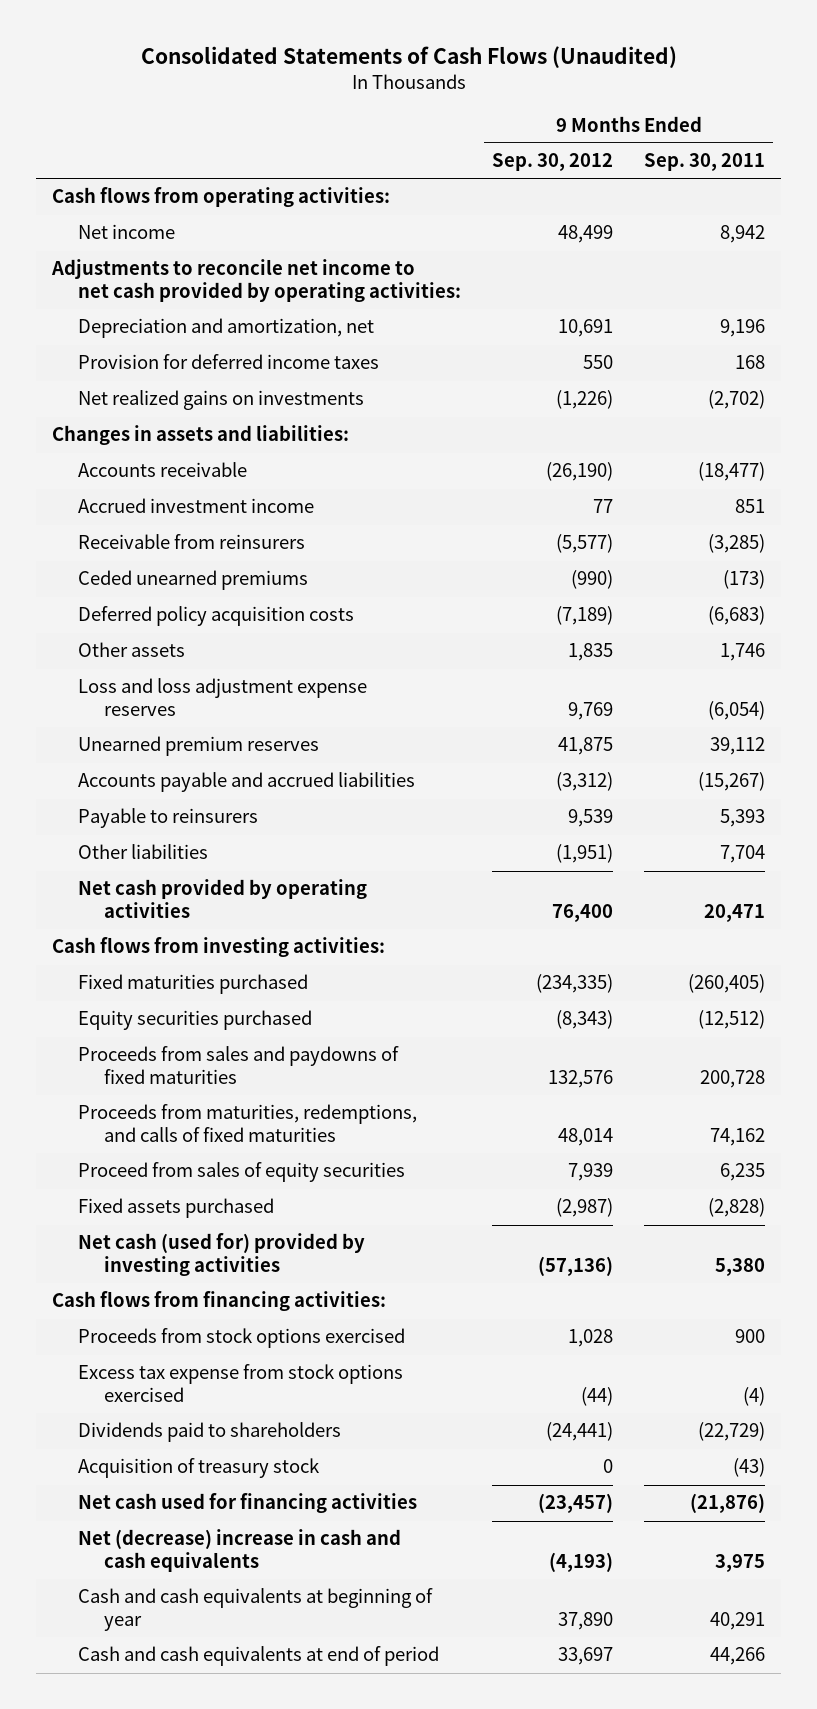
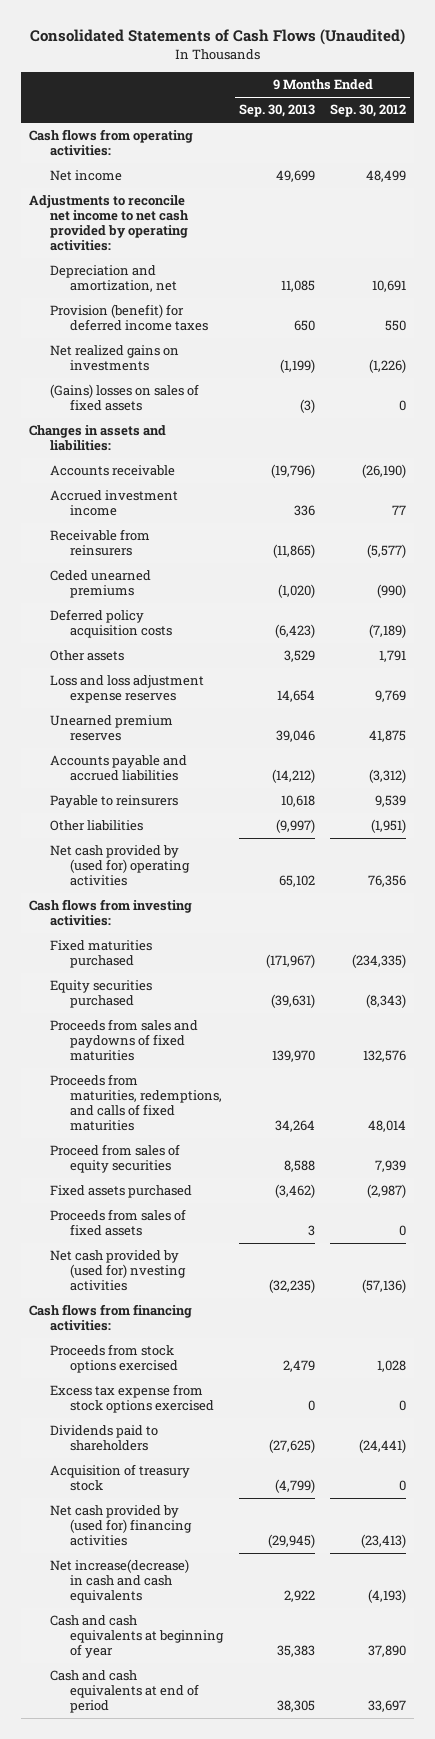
- | 9 Months Ended Sep. 30, 2012 | 9 Months Ended Sep. 30, 2011
+ | 9 Months Ended Sep. 30, 2013 | 9 Months Ended Sep. 30, 2012
- Provision for deferred income taxes | 550 | 168
+ Provision (benefit) for deferred income taxes | 650 | 550
+ (Gains) losses on sales of fixed assets | (3) | 0
- Other assets | 1,835 | 1,746
+ Other assets | 3,529 | 1,791
- Net cash provided by operating activities | 76,400 | 20,471
+ Net cash provided by (used for) operating activities | 65,102 | 76,356
- Net cash (used for) provided by investing activities | (57,136) | 5,380
+ Proceeds from sales of fixed assets | 3 | 0
+ Net cash provided by (used for) nvesting activities | (32,235) | (57,136)
- Excess tax expense from stock options exercised | (44) | (4)
+ Excess tax expense from stock options exercised | 0 | 0
- Net cash used for financing activities | (23,457) | (21,876)
- Net (decrease) increase in cash and cash equivalents | (4,193) | 3,975
+ Net cash provided by (used for) financing activities | (29,945) | (23,413)
+ Net increase(decrease) in cash and cash equivalents | 2,922 | (4,193)

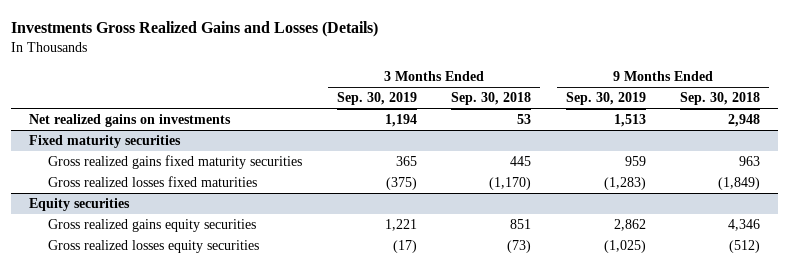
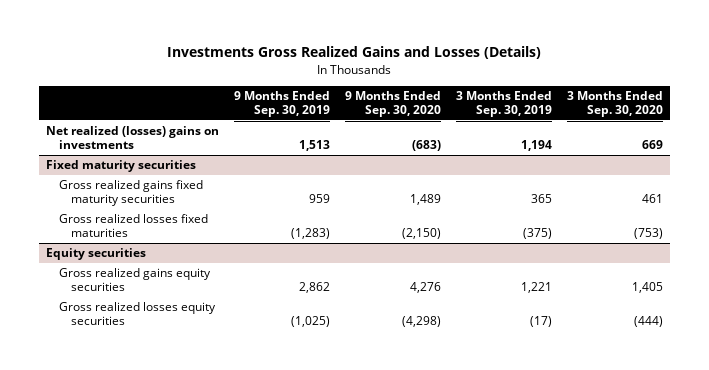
- | 3 Months Ended Sep. 30, 2019 | 3 Months Ended Sep. 30, 2018 | 9 Months Ended Sep. 30, 2019 | 9 Months Ended Sep. 30, 2018
+ | 9 Months Ended Sep. 30, 2019 | 9 Months Ended Sep. 30, 2020 | 3 Months Ended Sep. 30, 2019 | 3 Months Ended Sep. 30, 2020
- Net realized gains on investments | 1,194 | 53 | 1,513 | 2,948
+ Net realized (losses) gains on investments | 1,513 | (683) | 1,194 | 669

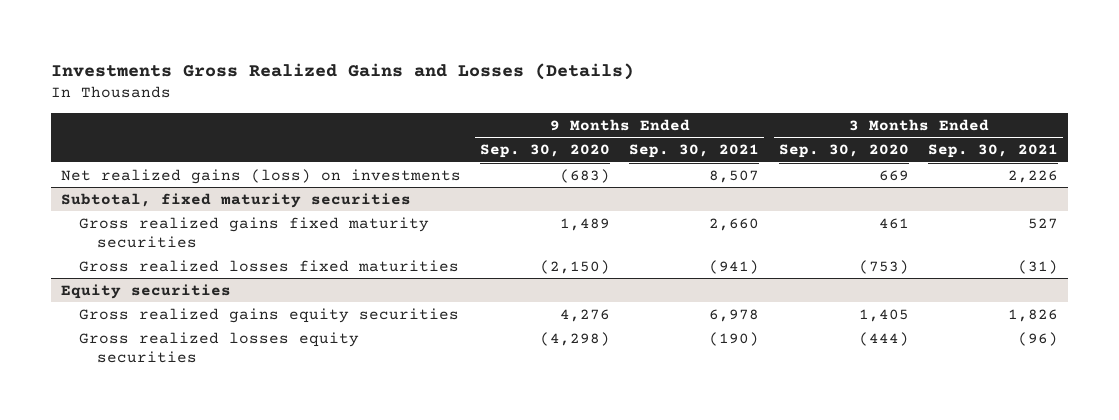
- | 9 Months Ended Sep. 30, 2019 | 9 Months Ended Sep. 30, 2020 | 3 Months Ended Sep. 30, 2019 | 3 Months Ended Sep. 30, 2020
+ | 9 Months Ended Sep. 30, 2020 | 9 Months Ended Sep. 30, 2021 | 3 Months Ended Sep. 30, 2020 | 3 Months Ended Sep. 30, 2021
- Net realized (losses) gains on investments | 1,513 | (683) | 1,194 | 669
- Fixed maturity securities
+ Net realized gains (loss) on investments | (683) | 8,507 | 669 | 2,226
+ Subtotal, fixed maturity securities

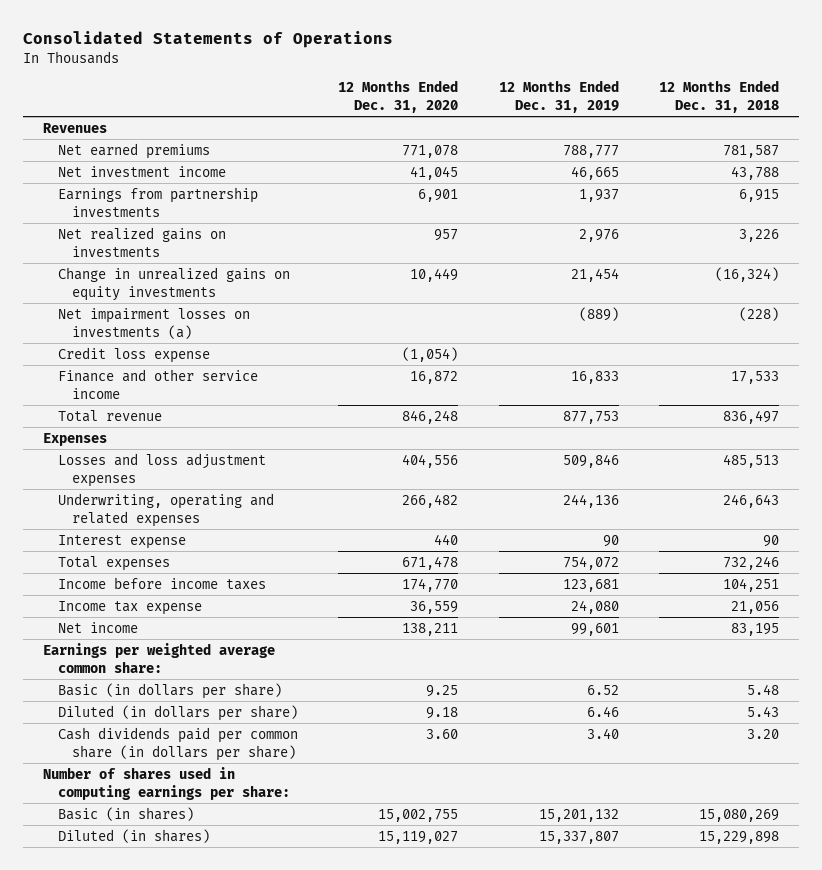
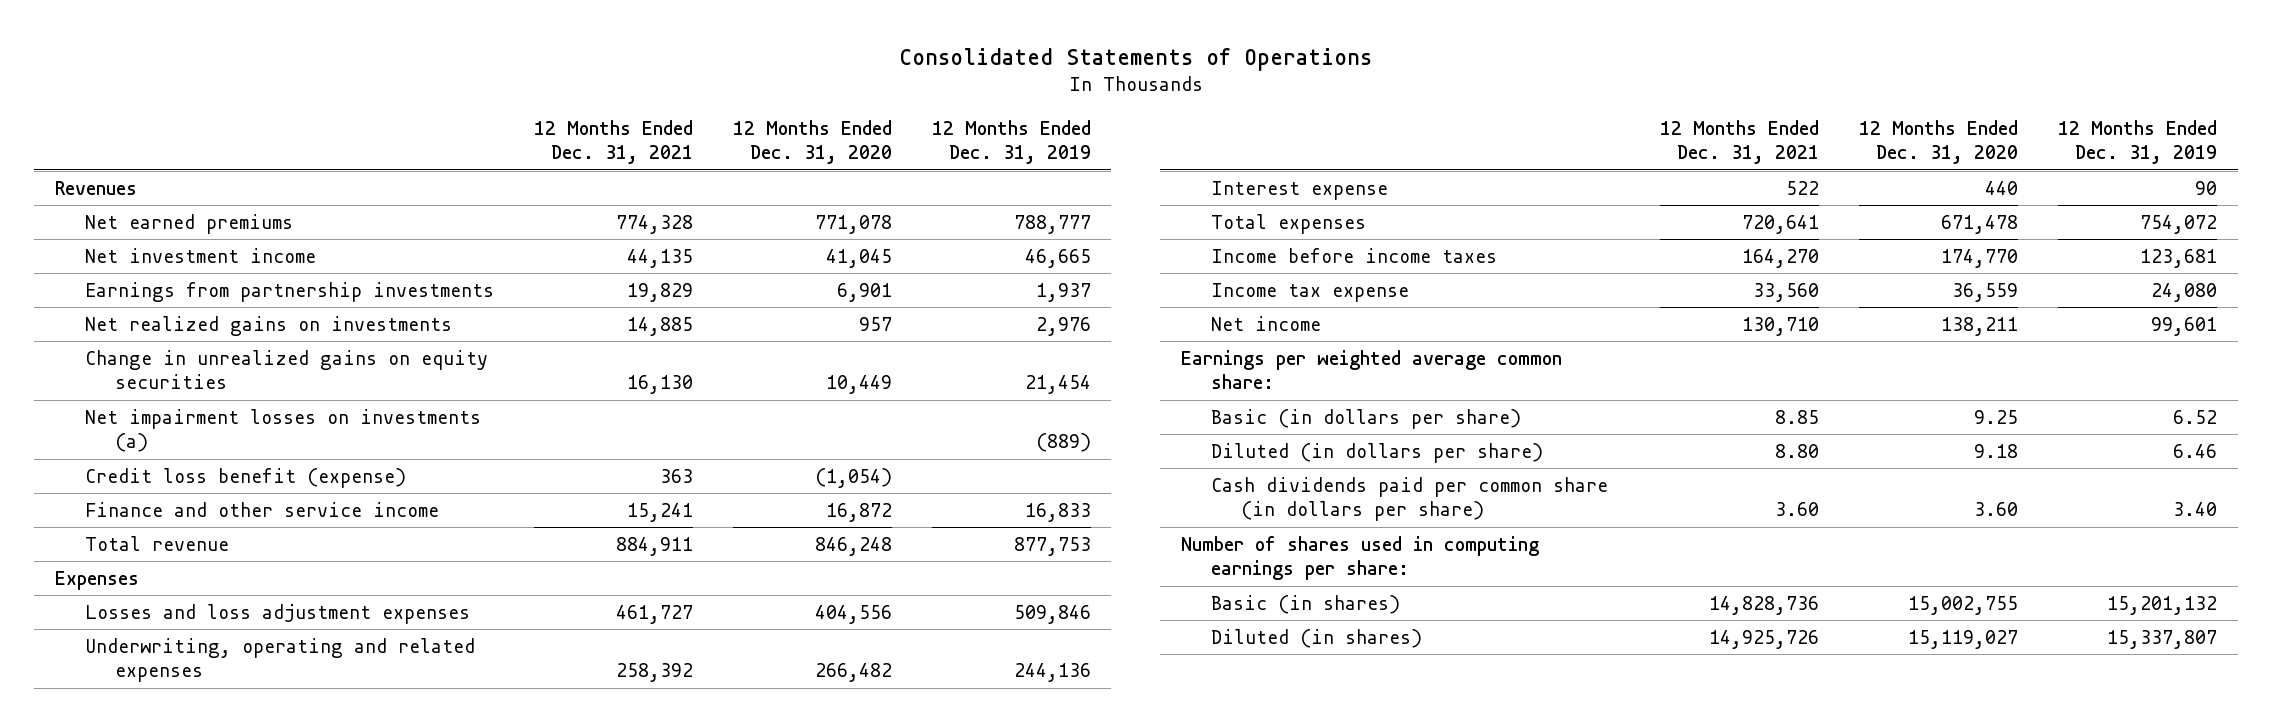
- | 12 Months Ended Dec. 31, 2020 | 12 Months Ended Dec. 31, 2019 | 12 Months Ended Dec. 31, 2018
+ | 12 Months Ended Dec. 31, 2021 | 12 Months Ended Dec. 31, 2020 | 12 Months Ended Dec. 31, 2019
- Change in unrealized gains on equity investments | 10,449 | 21,454 | (16,324)
+ Change in unrealized gains on equity securities | 16,130 | 10,449 | 21,454
- Credit loss expense | (1,054) | |
+ Credit loss benefit (expense) | 363 | (1,054) |

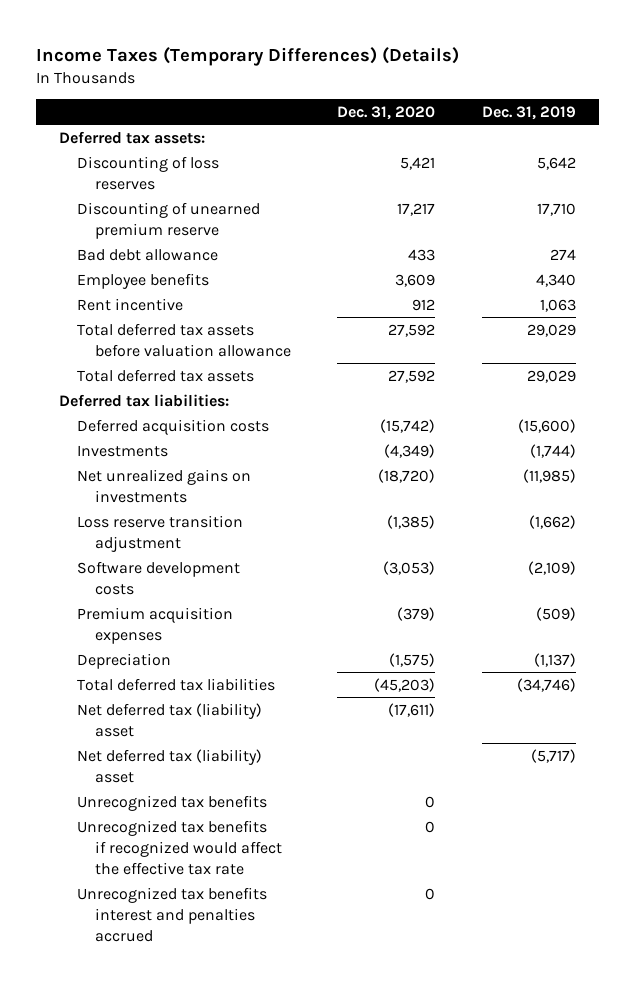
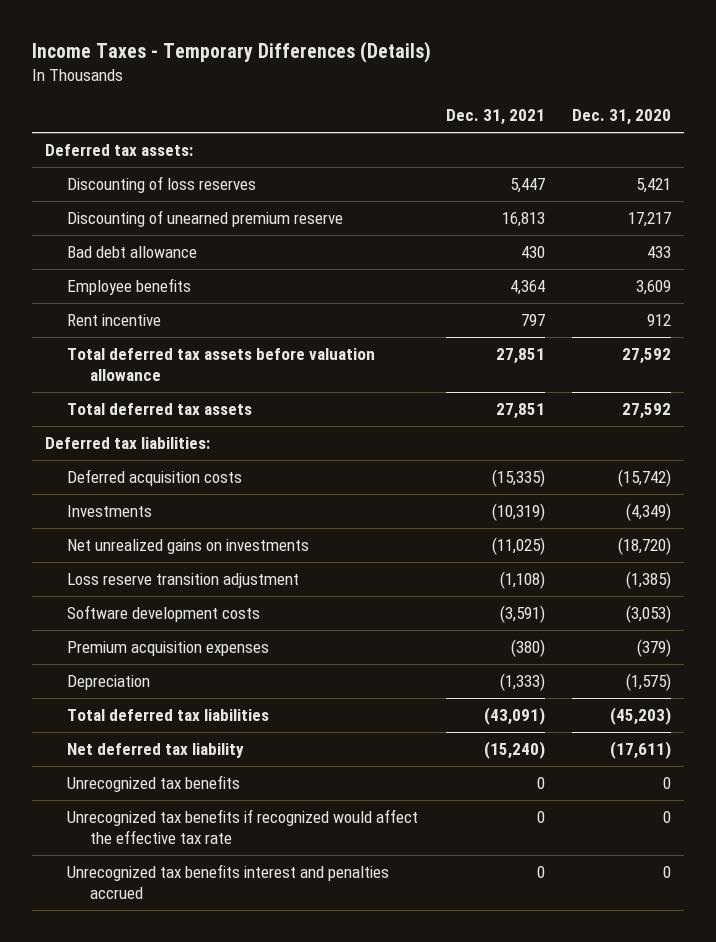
- Income Taxes (Temporary Differences) (Details)
+ Income Taxes - Temporary Differences (Details)
- | Dec. 31, 2020 | Dec. 31, 2019
+ | Dec. 31, 2021 | Dec. 31, 2020
- Net deferred tax (liability) asset | (17,611) |
- Net deferred tax (liability) asset | | (5,717)
+ Net deferred tax liability | (15,240) | (17,611)

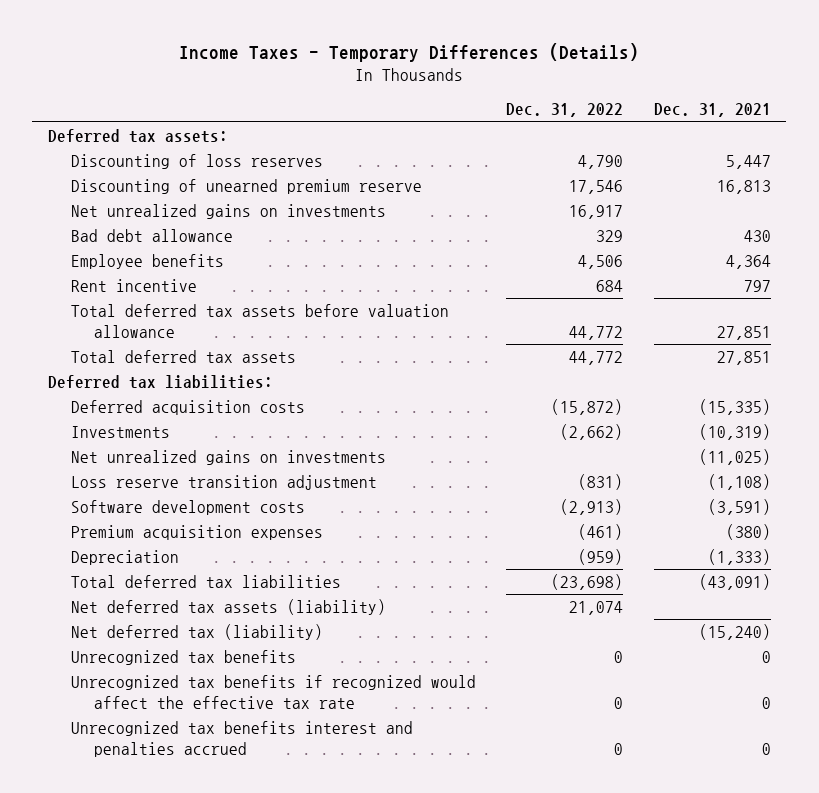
- | Dec. 31, 2021 | Dec. 31, 2020
+ | Dec. 31, 2022 | Dec. 31, 2021
+ Net unrealized gains on investments | 16,917 |
- Net deferred tax liability | (15,240) | (17,611)
+ Net deferred tax assets (liability) | 21,074 |
+ Net deferred tax (liability) | | (15,240)

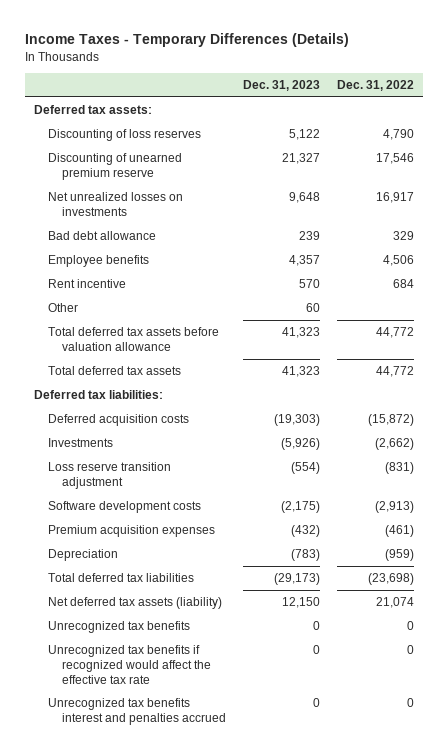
- | Dec. 31, 2022 | Dec. 31, 2021
+ | Dec. 31, 2023 | Dec. 31, 2022
- Net unrealized gains on investments | 16,917 |
+ Net unrealized losses on investments | 9,648 | 16,917
+ Other | 60 |
- Net unrealized gains on investments | | (11,025)
- Net deferred tax (liability) | | (15,240)

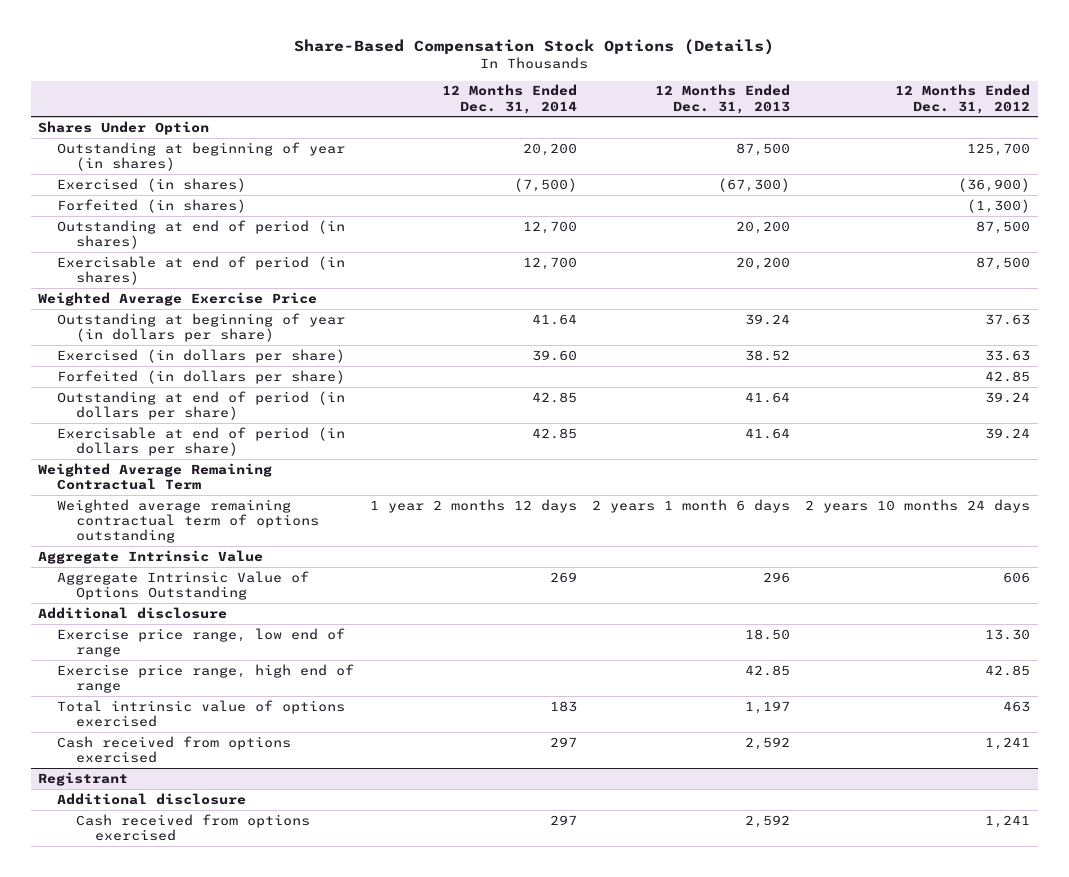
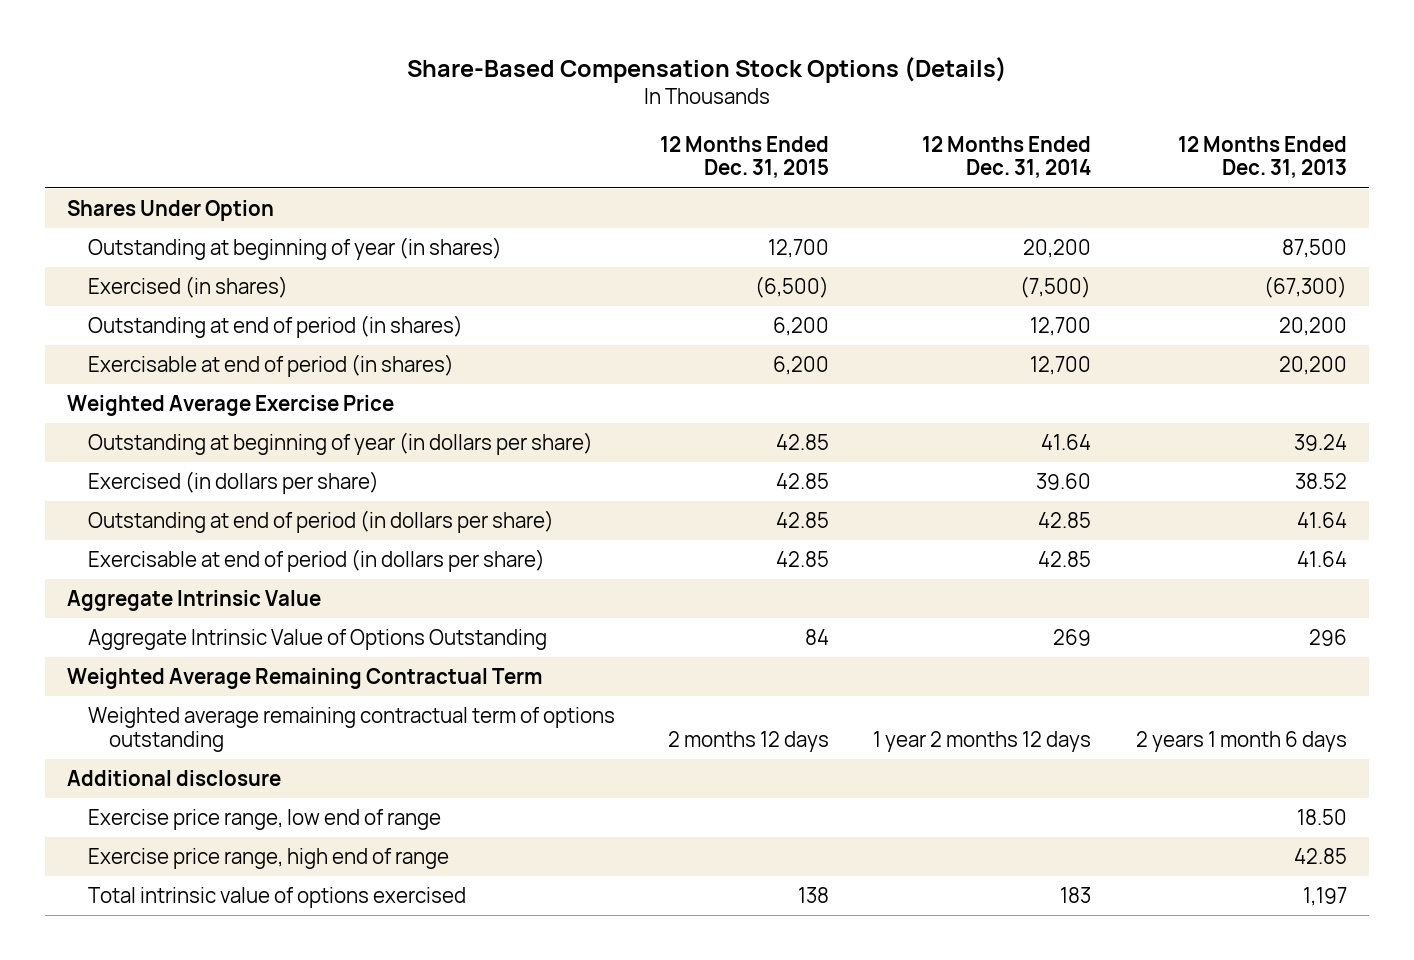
- | 12 Months Ended Dec. 31, 2014 | 12 Months Ended Dec. 31, 2013 | 12 Months Ended Dec. 31, 2012
+ | 12 Months Ended Dec. 31, 2015 | 12 Months Ended Dec. 31, 2014 | 12 Months Ended Dec. 31, 2013
- Forfeited (in shares) | | | (1,300)
- Forfeited (in dollars per share) | | | 42.85
moved down: Weighted Average Remaining Contractual Term
moved down: Weighted average remaining contractual term of options outstanding | 2 months 12 days | 1 year 2 months 12 days | 2 years 1 month 6 days
- Cash received from options exercised | 297 | 2,592 | 1,241
- Registrant
- Additional disclosure
- Cash received from options exercised | 297 | 2,592 | 1,241

